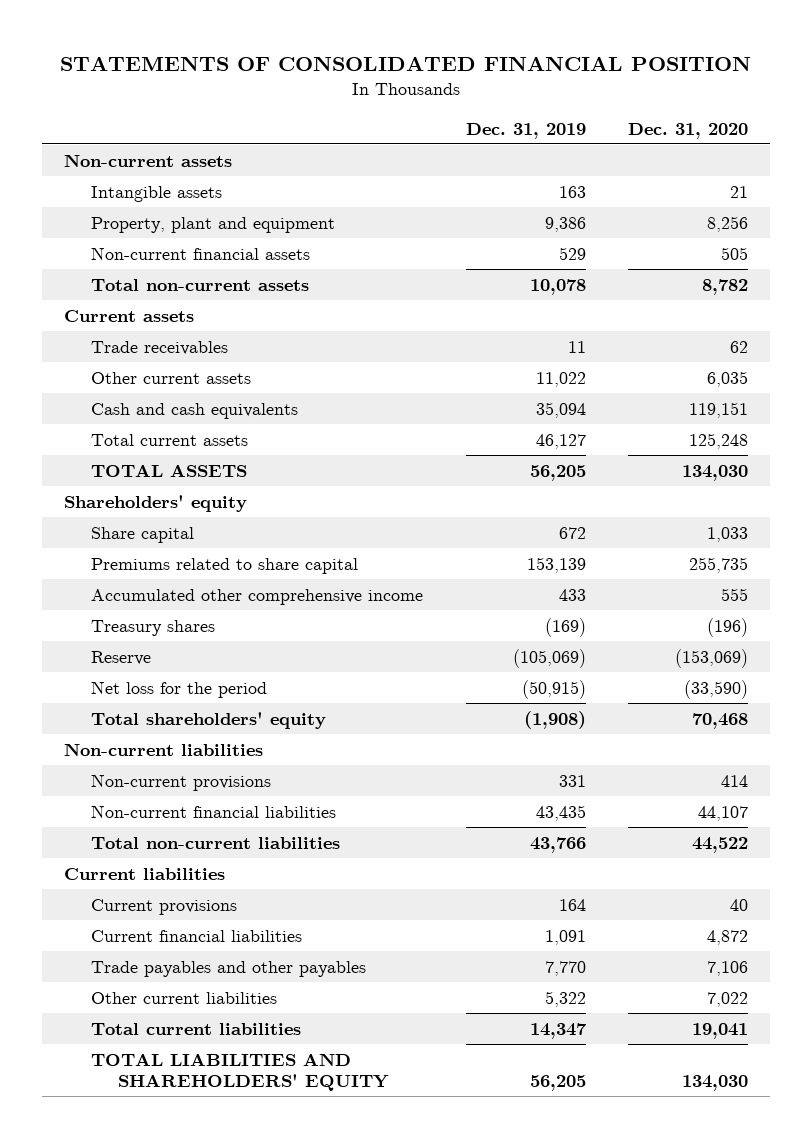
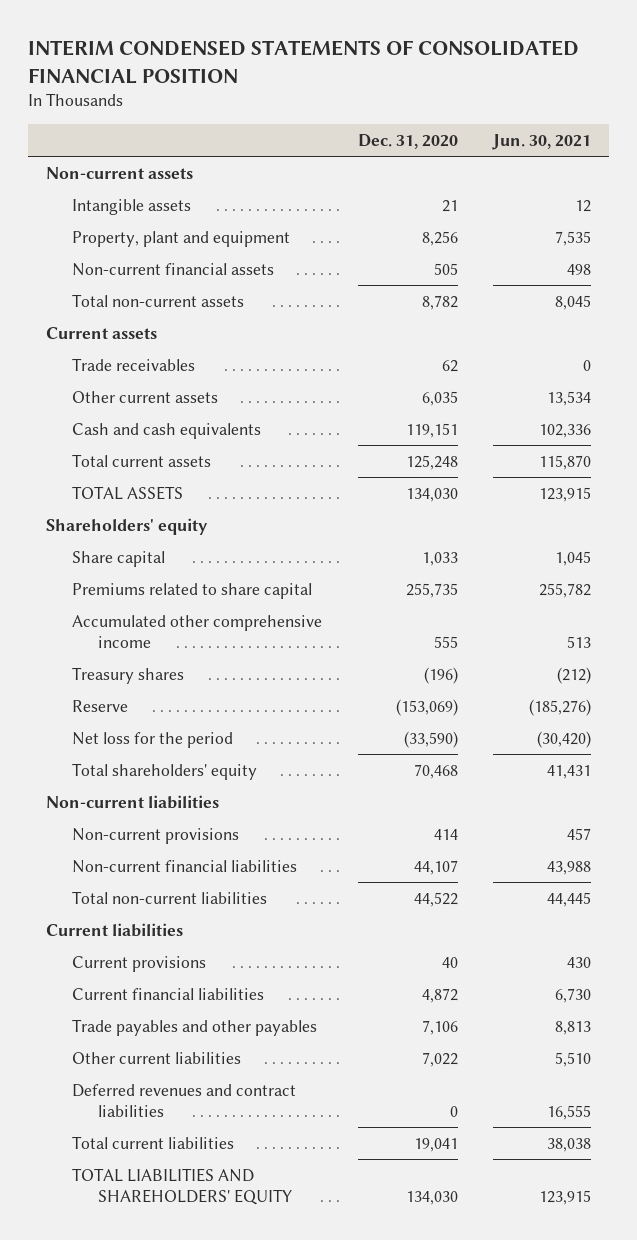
- STATEMENTS OF CONSOLIDATED FINANCIAL POSITION
+ INTERIM CONDENSED STATEMENTS OF CONSOLIDATED FINANCIAL POSITION
- | Dec. 31, 2019 | Dec. 31, 2020
+ | Dec. 31, 2020 | Jun. 30, 2021
+ Deferred revenues and contract liabilities | 0 | 16,555

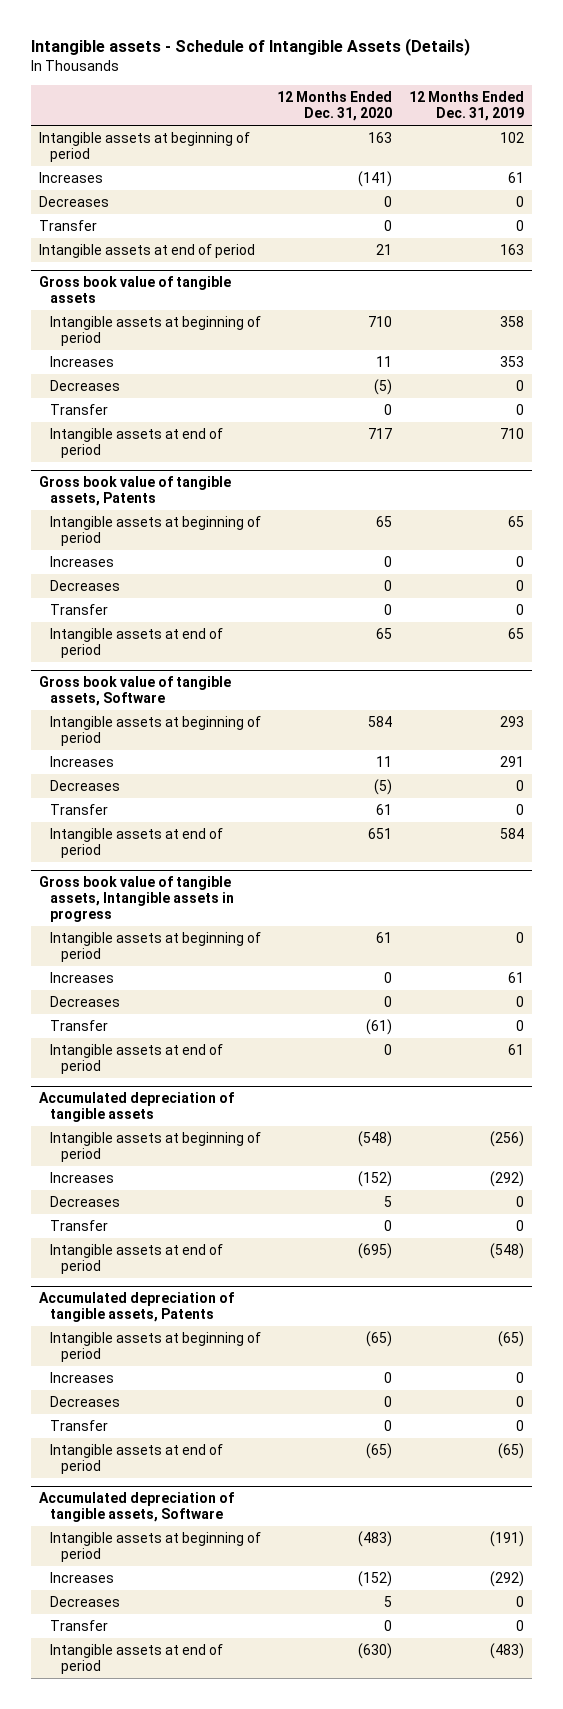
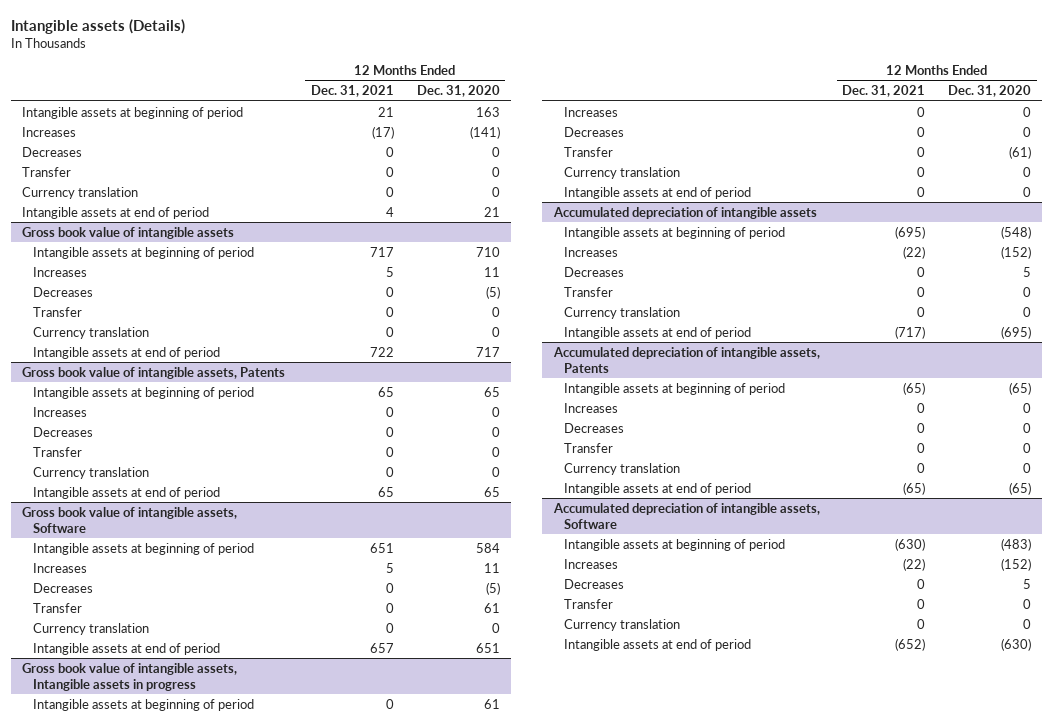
- Intangible assets - Schedule of Intangible Assets (Details)
+ Intangible assets (Details)
- | 12 Months Ended Dec. 31, 2020 | 12 Months Ended Dec. 31, 2019
+ | 12 Months Ended Dec. 31, 2021 | 12 Months Ended Dec. 31, 2020
+ Currency translation | 0 | 0
- Gross book value of tangible assets
+ Gross book value of intangible assets
+ Currency translation | 0 | 0
- Gross book value of tangible assets, Patents
+ Gross book value of intangible assets, Patents
+ Currency translation | 0 | 0
- Gross book value of tangible assets, Software
+ Gross book value of intangible assets, Software
+ Currency translation | 0 | 0
- Gross book value of tangible assets, Intangible assets in progress
+ Gross book value of intangible assets, Intangible assets in progress
+ Currency translation | 0 | 0
- Accumulated depreciation of tangible assets
+ Accumulated depreciation of intangible assets
+ Currency translation | 0 | 0
- Accumulated depreciation of tangible assets, Patents
+ Accumulated depreciation of intangible assets, Patents
+ Currency translation | 0 | 0
- Accumulated depreciation of tangible assets, Software
+ Accumulated depreciation of intangible assets, Software
+ Currency translation | 0 | 0

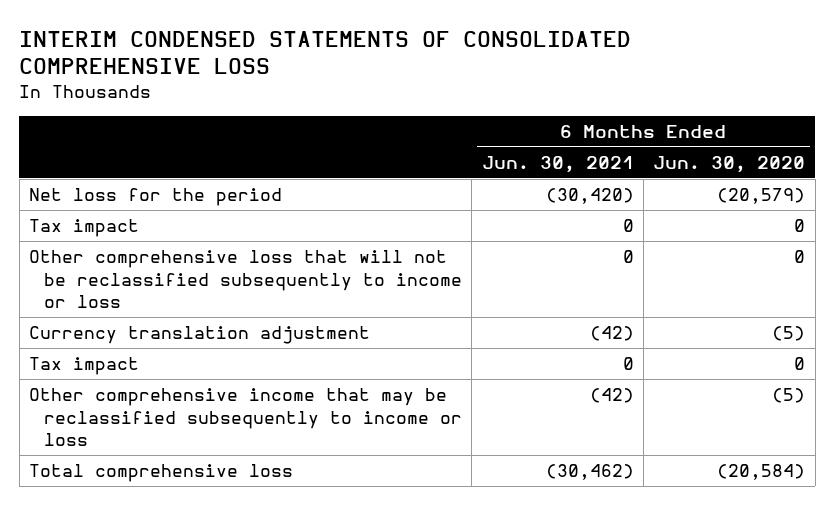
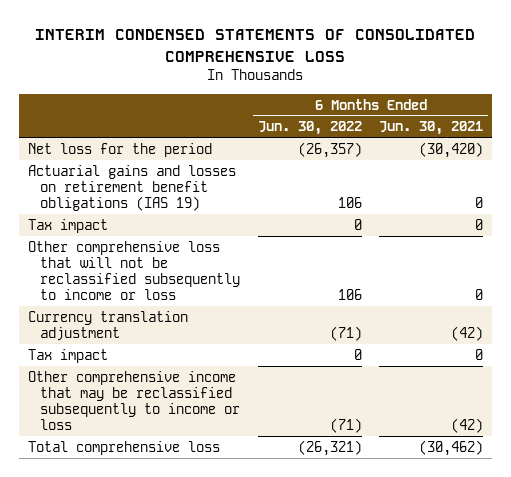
- | 6 Months Ended Jun. 30, 2021 | 6 Months Ended Jun. 30, 2020
+ | 6 Months Ended Jun. 30, 2022 | 6 Months Ended Jun. 30, 2021
+ Actuarial gains and losses on retirement benefit obligations (IAS 19) | 106 | 0

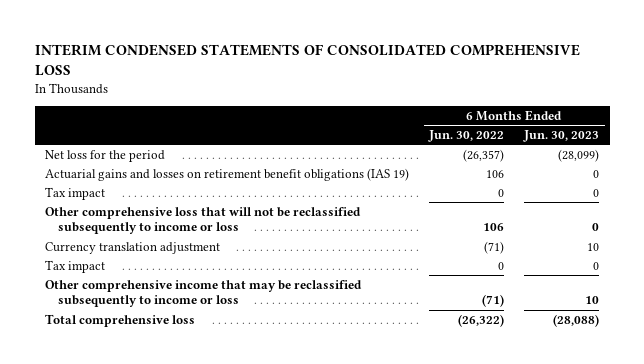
- | 6 Months Ended Jun. 30, 2022 | 6 Months Ended Jun. 30, 2021
+ | 6 Months Ended Jun. 30, 2022 | 6 Months Ended Jun. 30, 2023
- Total comprehensive loss | (26,321) | (30,462)
+ Total comprehensive loss | (26,322) | (28,088)

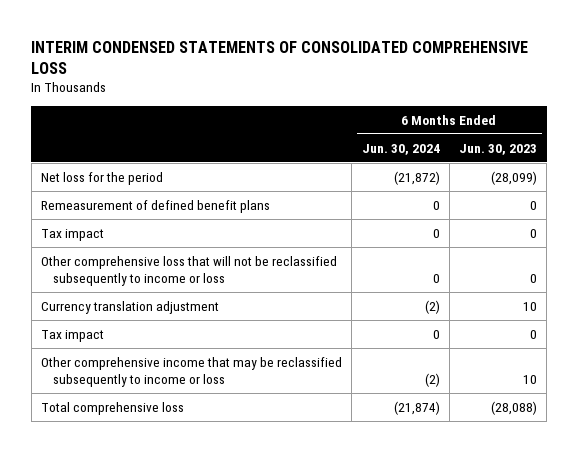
- | 6 Months Ended Jun. 30, 2022 | 6 Months Ended Jun. 30, 2023
+ | 6 Months Ended Jun. 30, 2024 | 6 Months Ended Jun. 30, 2023
- Actuarial gains and losses on retirement benefit obligations (IAS 19) | 106 | 0
+ Remeasurement of defined benefit plans | 0 | 0

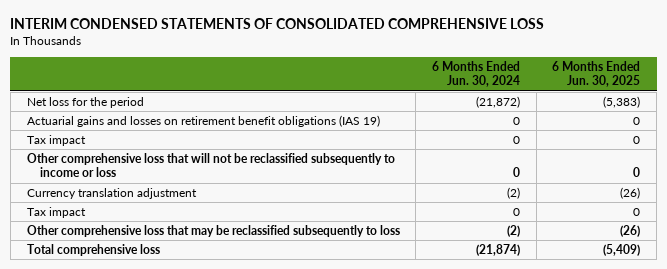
- | 6 Months Ended Jun. 30, 2024 | 6 Months Ended Jun. 30, 2023
+ | 6 Months Ended Jun. 30, 2024 | 6 Months Ended Jun. 30, 2025
- Remeasurement of defined benefit plans | 0 | 0
+ Actuarial gains and losses on retirement benefit obligations (IAS 19) | 0 | 0
- Other comprehensive income that may be reclassified subsequently to income or loss | (2) | 10
+ Other comprehensive loss that may be reclassified subsequently to loss | (2) | (26)

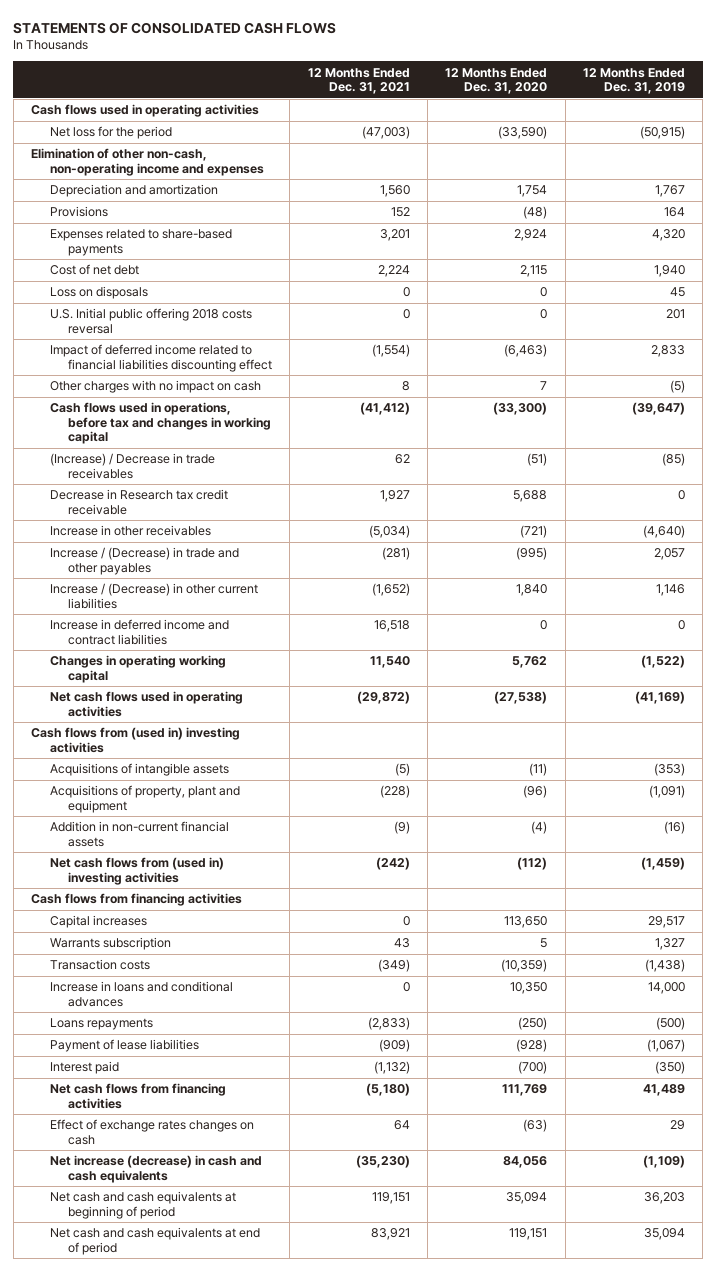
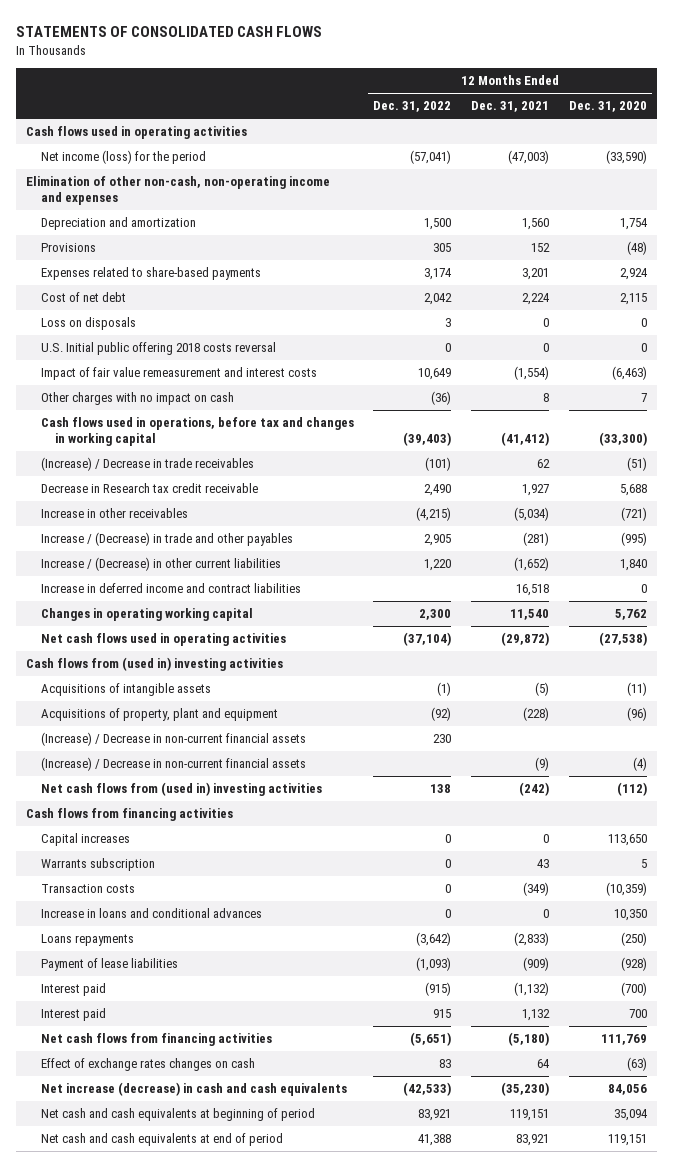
- | 12 Months Ended Dec. 31, 2021 | 12 Months Ended Dec. 31, 2020 | 12 Months Ended Dec. 31, 2019
+ | 12 Months Ended Dec. 31, 2022 | 12 Months Ended Dec. 31, 2021 | 12 Months Ended Dec. 31, 2020
- Net loss for the period | (47,003) | (33,590) | (50,915)
+ Net income (loss) for the period | (57,041) | (47,003) | (33,590)
- Impact of deferred income related to financial liabilities discounting effect | (1,554) | (6,463) | 2,833
+ Impact of fair value remeasurement and interest costs | 10,649 | (1,554) | (6,463)
- Addition in non-current financial assets | (9) | (4) | (16)
+ (Increase) / Decrease in non-current financial assets | 230 | |
+ (Increase) / Decrease in non-current financial assets | | (9) | (4)
+ Interest paid | 915 | 1,132 | 700

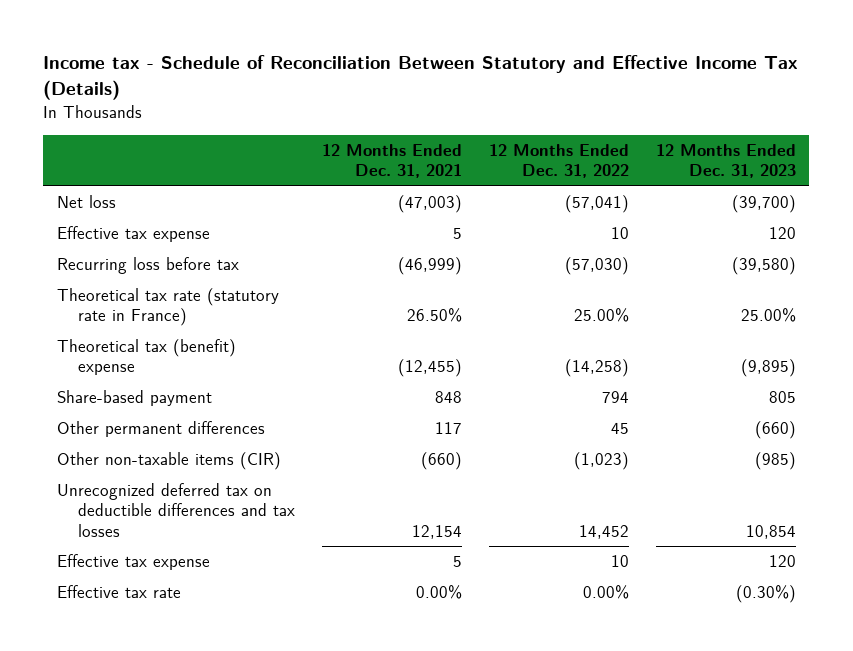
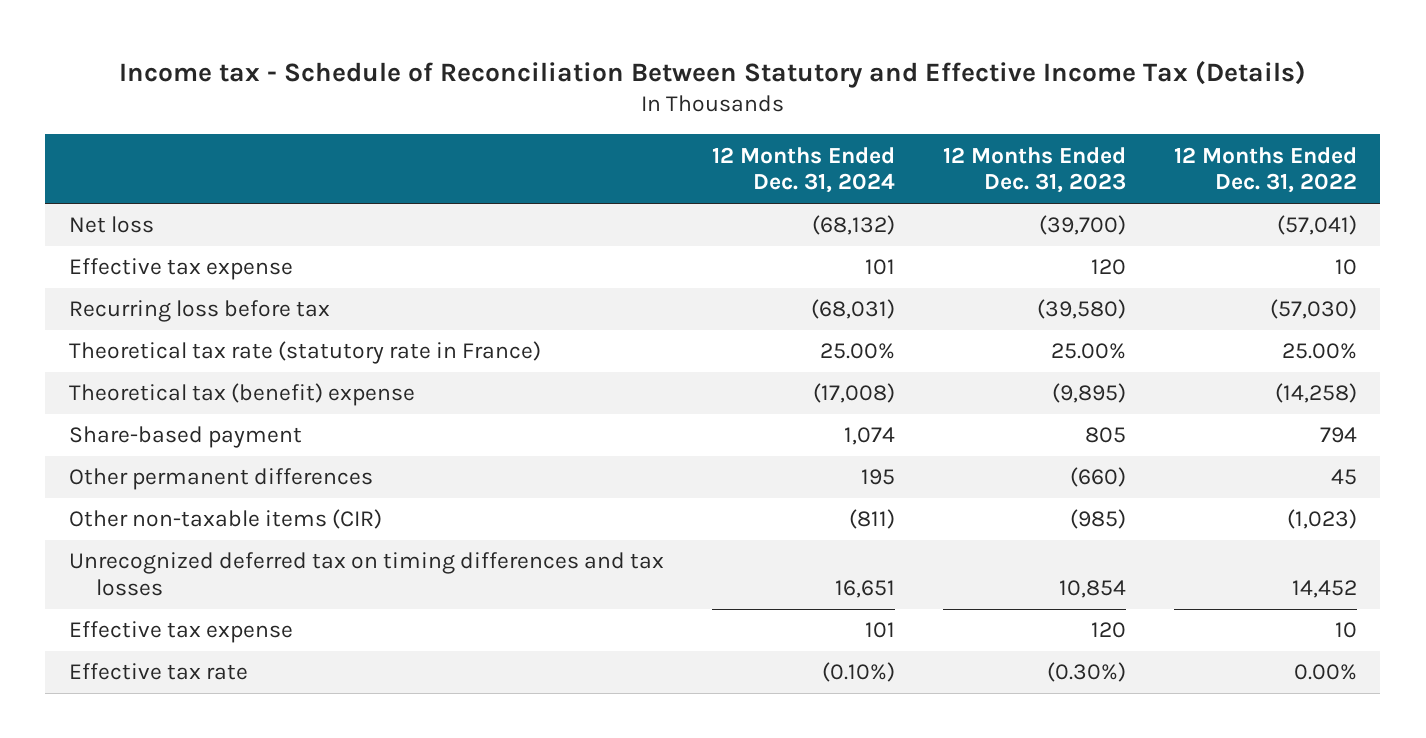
- | 12 Months Ended Dec. 31, 2021 | 12 Months Ended Dec. 31, 2022 | 12 Months Ended Dec. 31, 2023
+ | 12 Months Ended Dec. 31, 2024 | 12 Months Ended Dec. 31, 2023 | 12 Months Ended Dec. 31, 2022
- Unrecognized deferred tax on deductible differences and tax losses | 12,154 | 14,452 | 10,854
+ Unrecognized deferred tax on timing differences and tax losses | 16,651 | 10,854 | 14,452

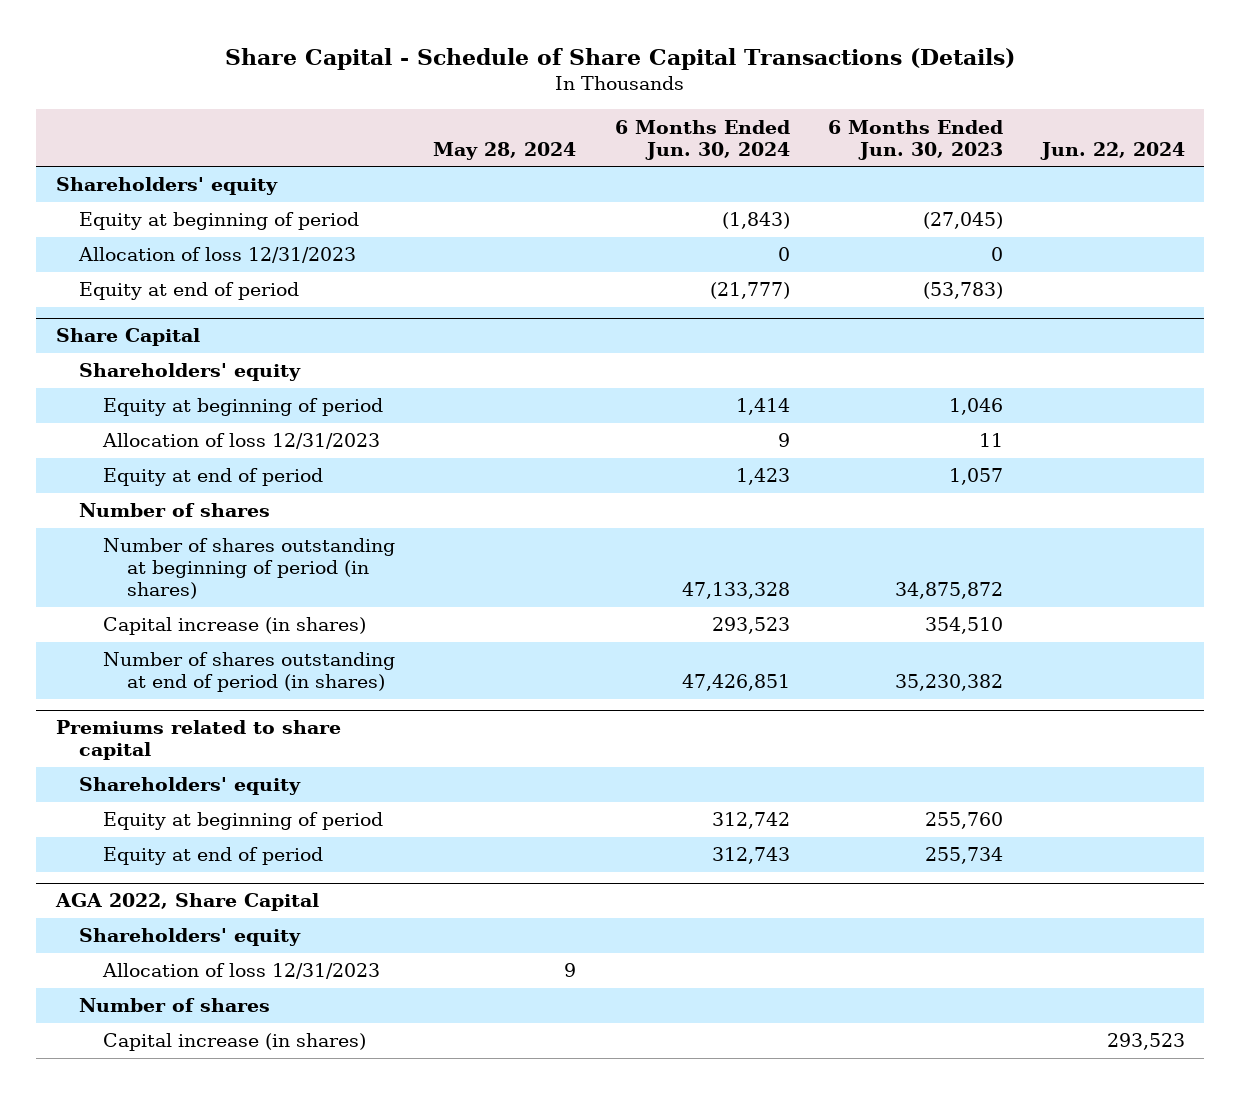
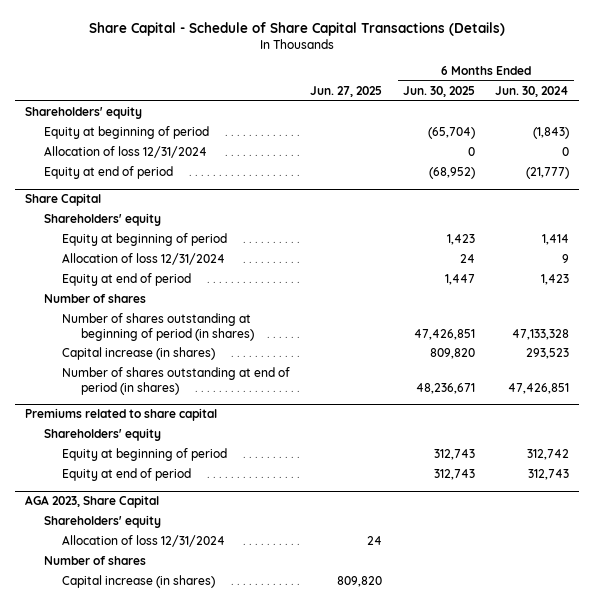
- | May 28, 2024 | 6 Months Ended Jun. 30, 2024 | 6 Months Ended Jun. 30, 2023 | Jun. 22, 2024
+ | Jun. 27, 2025 | 6 Months Ended Jun. 30, 2025 | 6 Months Ended Jun. 30, 2024
- Allocation of loss 12/31/2023 | | 0 | 0 |
+ Allocation of loss 12/31/2024 | | 0 | 0
@ Share Capital
- Allocation of loss 12/31/2023 | | 9 | 11 |
+ Allocation of loss 12/31/2024 | | 24 | 9
- AGA 2022, Share Capital
+ AGA 2023, Share Capital
- Allocation of loss 12/31/2023 | 9 | | |
+ Allocation of loss 12/31/2024 | 24 | |

